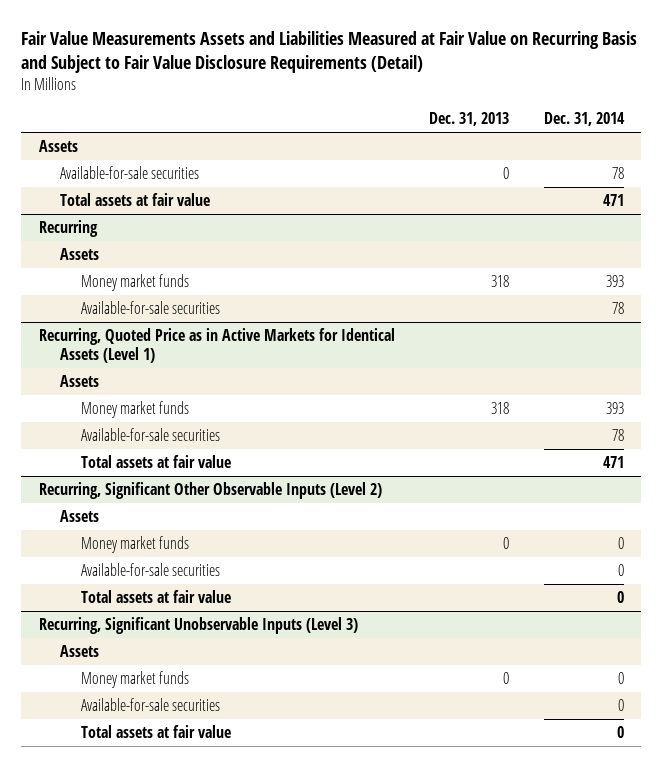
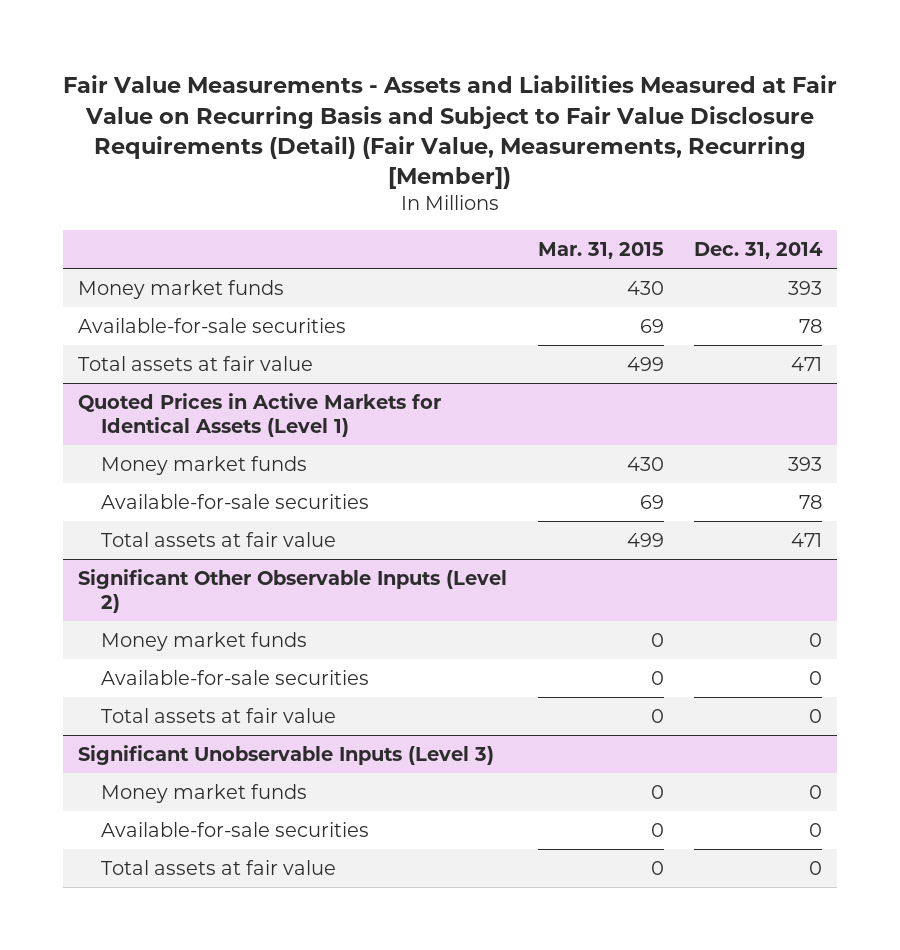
- Fair Value Measurements Assets and Liabilities Measured at Fair Value on Recurring Basis and Subject to Fair Value Disclosure Requirements (Detail)
+ Fair Value Measurements - Assets and Liabilities Measured at Fair Value on Recurring Basis and Subject to Fair Value Disclosure Requirements (Detail) (Fair Value, Measurements, Recurring [Member])
- | Dec. 31, 2013 | Dec. 31, 2014
+ | Mar. 31, 2015 | Dec. 31, 2014
- Assets
- Available-for-sale securities | 0 | 78
- Recurring
- Assets
- Recurring, Quoted Price as in Active Markets for Identical Assets (Level 1)
- Assets
moved down: Total assets at fair value | 499 | 471
+ Quoted Prices in Active Markets for Identical Assets (Level 1)
- Recurring, Significant Other Observable Inputs (Level 2)
- Assets
+ Significant Other Observable Inputs (Level 2)
- Recurring, Significant Unobservable Inputs (Level 3)
- Assets
+ Significant Unobservable Inputs (Level 3)

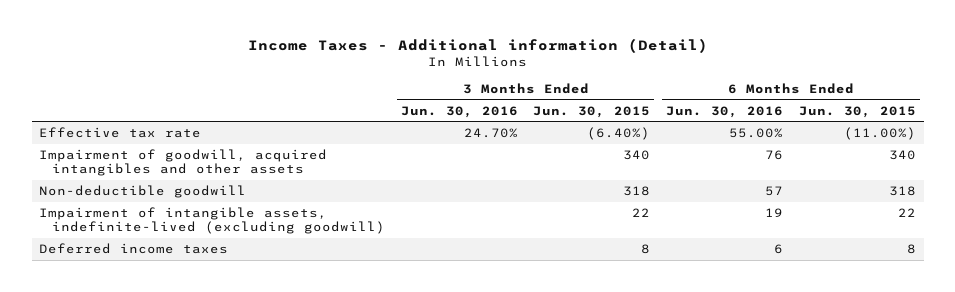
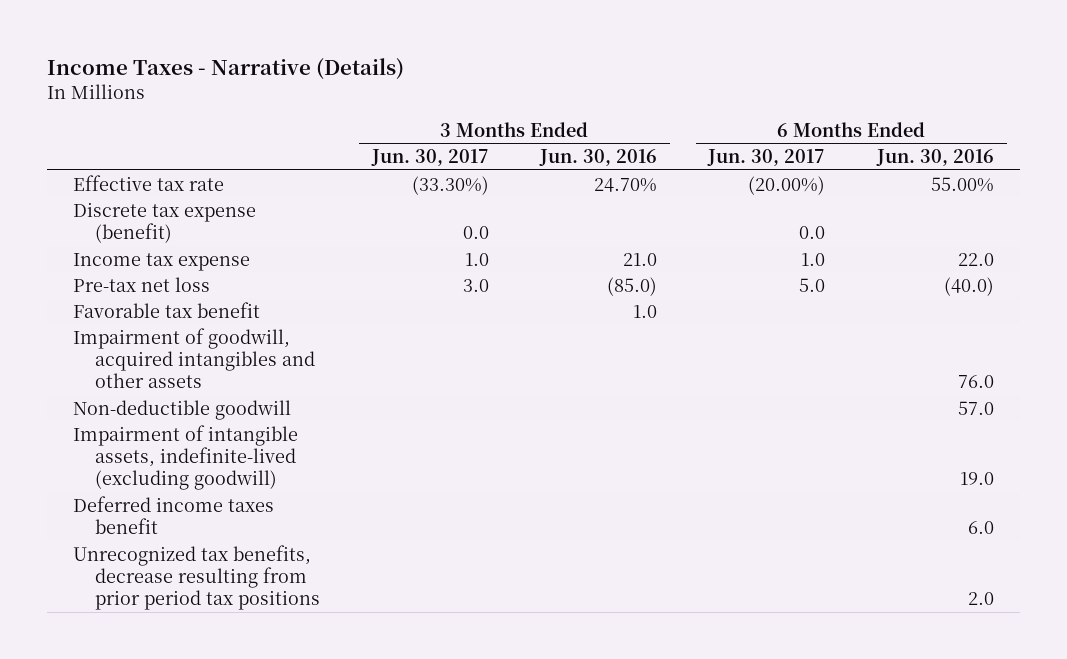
- Income Taxes - Additional information (Detail)
+ Income Taxes - Narrative (Details)
- | 3 Months Ended Jun. 30, 2016 | 3 Months Ended Jun. 30, 2015 | 6 Months Ended Jun. 30, 2016 | 6 Months Ended Jun. 30, 2015
+ | 3 Months Ended Jun. 30, 2017 | 3 Months Ended Jun. 30, 2016 | 6 Months Ended Jun. 30, 2017 | 6 Months Ended Jun. 30, 2016
- Impairment of goodwill, acquired intangibles and other assets | | 340 | 76 | 340
- Non-deductible goodwill | | 318 | 57 | 318
- Impairment of intangible assets, indefinite-lived (excluding goodwill) | | 22 | 19 | 22
- Deferred income taxes | | 8 | 6 | 8
+ Discrete tax expense (benefit) | 0.0 | | 0.0 |
+ Income tax expense | 1.0 | 21.0 | 1.0 | 22.0
+ Pre-tax net loss | 3.0 | (85.0) | 5.0 | (40.0)
+ Favorable tax benefit | | 1.0 | |
+ Impairment of goodwill, acquired intangibles and other assets | | | | 76.0
+ Non-deductible goodwill | | | | 57.0
+ Impairment of intangible assets, indefinite-lived (excluding goodwill) | | | | 19.0
+ Deferred income taxes benefit | | | | 6.0
+ Unrecognized tax benefits, decrease resulting from prior period tax positions | | | | 2.0

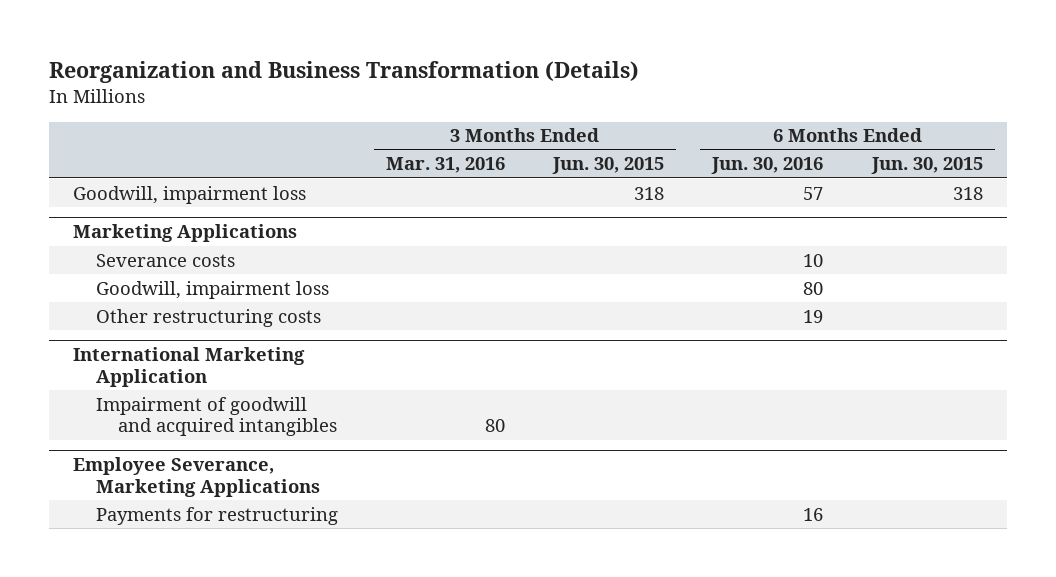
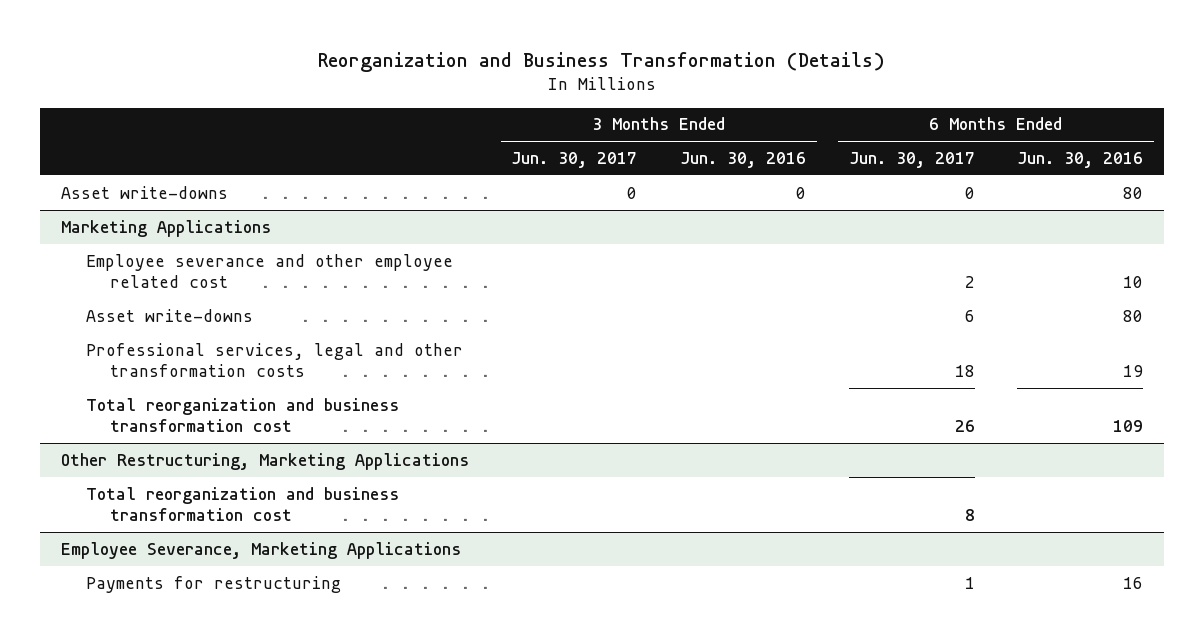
- | 3 Months Ended Mar. 31, 2016 | 3 Months Ended Jun. 30, 2015 | 6 Months Ended Jun. 30, 2016 | 6 Months Ended Jun. 30, 2015
+ | 3 Months Ended Jun. 30, 2017 | 3 Months Ended Jun. 30, 2016 | 6 Months Ended Jun. 30, 2017 | 6 Months Ended Jun. 30, 2016
- Goodwill, impairment loss | | 318 | 57 | 318
+ Asset write-downs | 0 | 0 | 0 | 80
@ Marketing Applications
- Severance costs | | | 10 |
- Goodwill, impairment loss | | | 80 |
- Other restructuring costs | | | 19 |
- International Marketing Application
- Impairment of goodwill and acquired intangibles | 80 | | |
@ Marketing Applications
+ Employee severance and other employee related cost | | | 2 | 10
+ Asset write-downs | | | 6 | 80
+ Professional services, legal and other transformation costs | | | 18 | 19
+ Total reorganization and business transformation cost | | | 26 | 109
+ Other Restructuring, Marketing Applications
+ Total reorganization and business transformation cost | | | 8 |

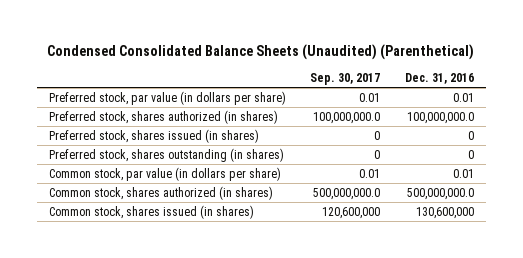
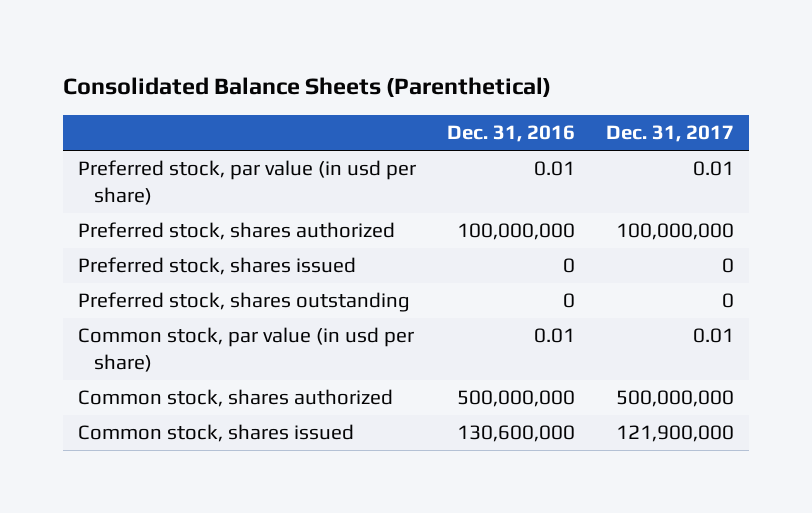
- Condensed Consolidated Balance Sheets (Unaudited) (Parenthetical)
+ Consolidated Balance Sheets (Parenthetical)
- | Sep. 30, 2017 | Dec. 31, 2016
+ | Dec. 31, 2016 | Dec. 31, 2017
- Preferred stock, par value (in dollars per share) | 0.01 | 0.01
- Preferred stock, shares authorized (in shares) | 100,000,000.0 | 100,000,000.0
- Preferred stock, shares issued (in shares) | 0 | 0
- Preferred stock, shares outstanding (in shares) | 0 | 0
- Common stock, par value (in dollars per share) | 0.01 | 0.01
- Common stock, shares authorized (in shares) | 500,000,000.0 | 500,000,000.0
- Common stock, shares issued (in shares) | 120,600,000 | 130,600,000
+ Preferred stock, par value (in usd per share) | 0.01 | 0.01
+ Preferred stock, shares authorized | 100,000,000 | 100,000,000
+ Preferred stock, shares issued | 0 | 0
+ Preferred stock, shares outstanding | 0 | 0
+ Common stock, par value (in usd per share) | 0.01 | 0.01
+ Common stock, shares authorized | 500,000,000 | 500,000,000
+ Common stock, shares issued | 130,600,000 | 121,900,000

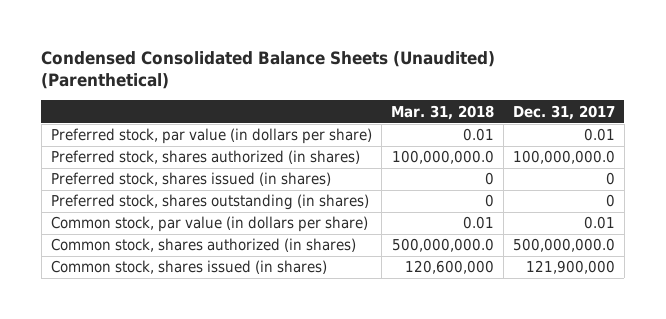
- Consolidated Balance Sheets (Parenthetical)
+ Condensed Consolidated Balance Sheets (Unaudited) (Parenthetical)
- | Dec. 31, 2016 | Dec. 31, 2017
+ | Mar. 31, 2018 | Dec. 31, 2017
- Preferred stock, par value (in usd per share) | 0.01 | 0.01
- Preferred stock, shares authorized | 100,000,000 | 100,000,000
- Preferred stock, shares issued | 0 | 0
- Preferred stock, shares outstanding | 0 | 0
- Common stock, par value (in usd per share) | 0.01 | 0.01
- Common stock, shares authorized | 500,000,000 | 500,000,000
- Common stock, shares issued | 130,600,000 | 121,900,000
+ Preferred stock, par value (in dollars per share) | 0.01 | 0.01
+ Preferred stock, shares authorized (in shares) | 100,000,000.0 | 100,000,000.0
+ Preferred stock, shares issued (in shares) | 0 | 0
+ Preferred stock, shares outstanding (in shares) | 0 | 0
+ Common stock, par value (in dollars per share) | 0.01 | 0.01
+ Common stock, shares authorized (in shares) | 500,000,000.0 | 500,000,000.0
+ Common stock, shares issued (in shares) | 120,600,000 | 121,900,000

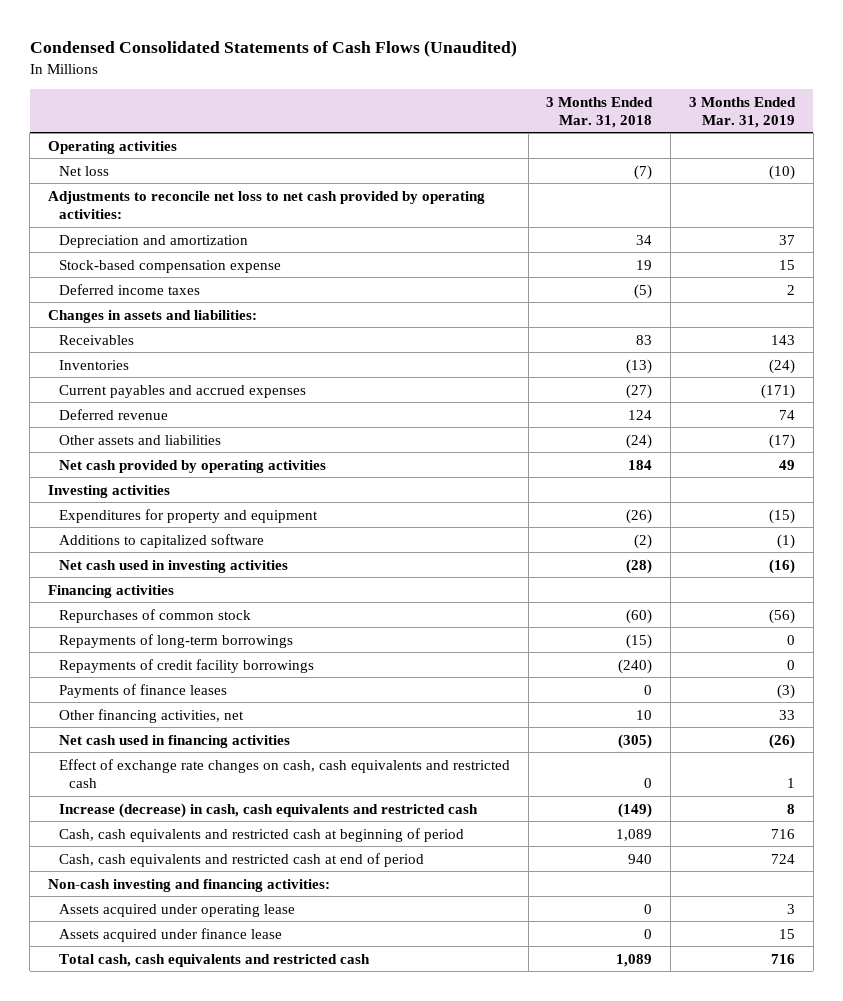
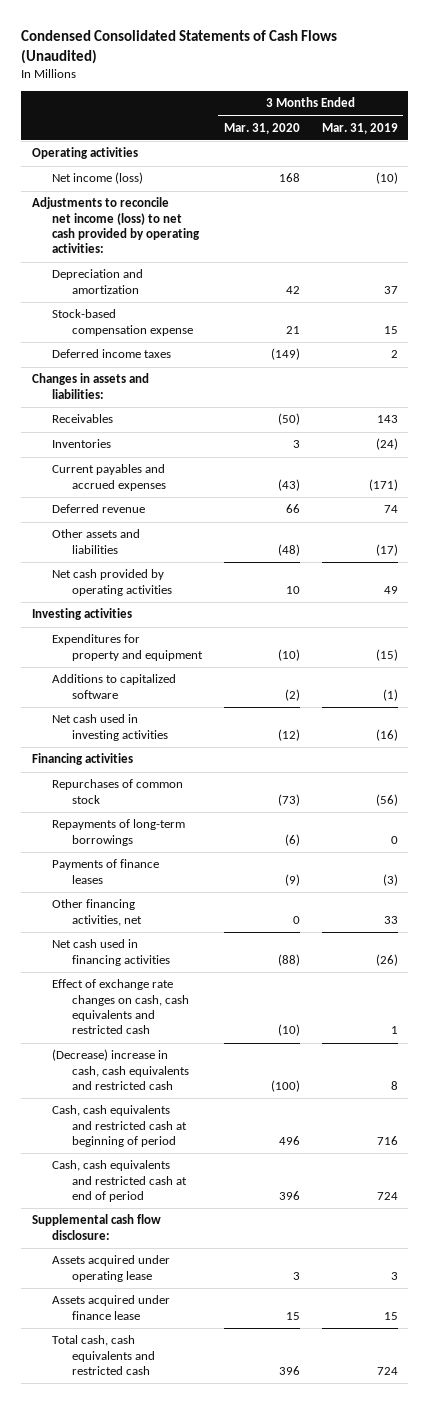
- | 3 Months Ended Mar. 31, 2018 | 3 Months Ended Mar. 31, 2019
+ | 3 Months Ended Mar. 31, 2020 | 3 Months Ended Mar. 31, 2019
- Net loss | (7) | (10)
- Adjustments to reconcile net loss to net cash provided by operating activities:
+ Net income (loss) | 168 | (10)
+ Adjustments to reconcile net income (loss) to net cash provided by operating activities:
- Repayments of credit facility borrowings | (240) | 0
- Increase (decrease) in cash, cash equivalents and restricted cash | (149) | 8
+ (Decrease) increase in cash, cash equivalents and restricted cash | (100) | 8
- Non-cash investing and financing activities:
+ Supplemental cash flow disclosure:
- Total cash, cash equivalents and restricted cash | 1,089 | 716
+ Total cash, cash equivalents and restricted cash | 396 | 724

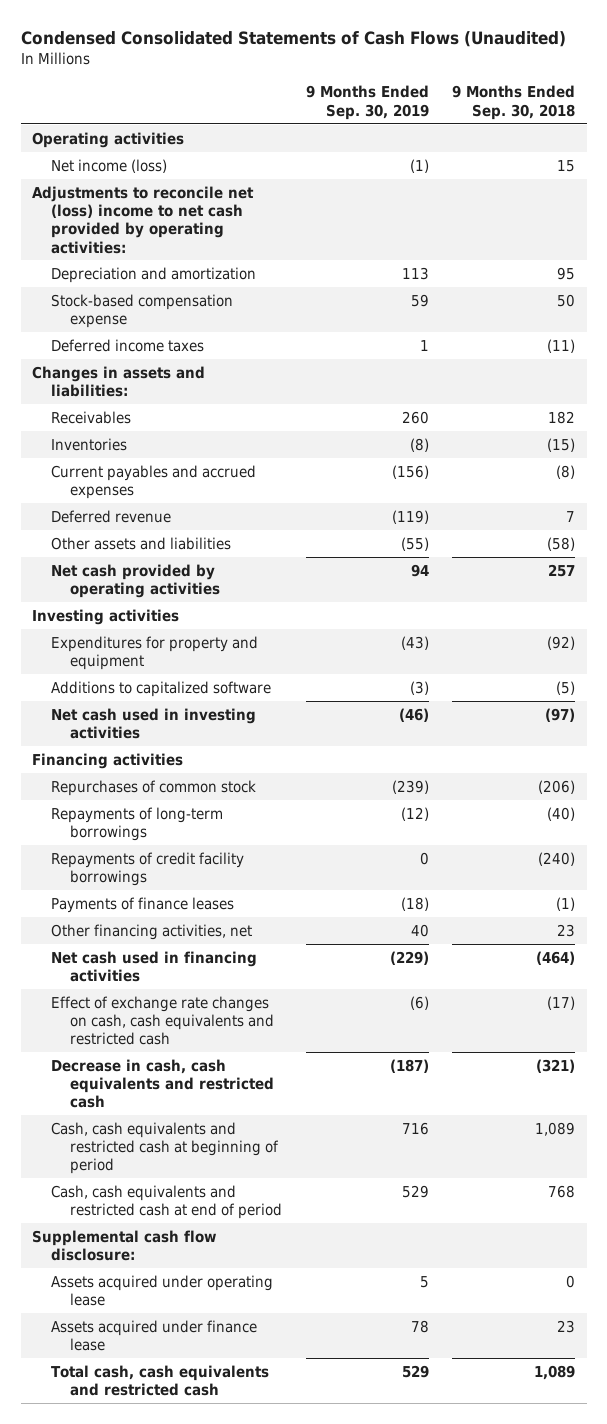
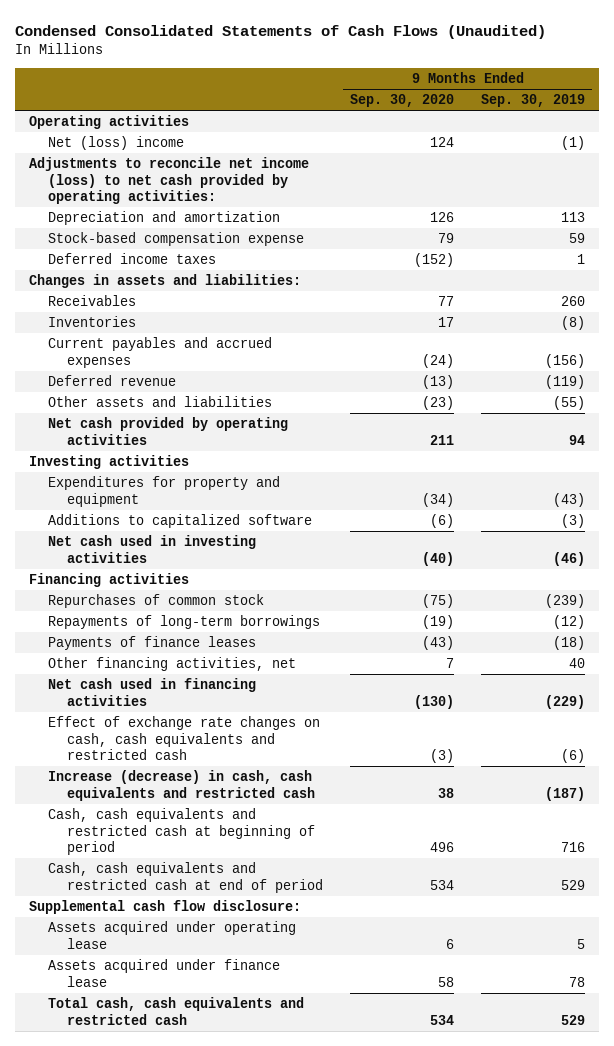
- | 9 Months Ended Sep. 30, 2019 | 9 Months Ended Sep. 30, 2018
+ | 9 Months Ended Sep. 30, 2020 | 9 Months Ended Sep. 30, 2019
- Net income (loss) | (1) | 15
- Adjustments to reconcile net (loss) income to net cash provided by operating activities:
+ Net (loss) income | 124 | (1)
+ Adjustments to reconcile net income (loss) to net cash provided by operating activities:
- Repayments of credit facility borrowings | 0 | (240)
- Decrease in cash, cash equivalents and restricted cash | (187) | (321)
+ Increase (decrease) in cash, cash equivalents and restricted cash | 38 | (187)

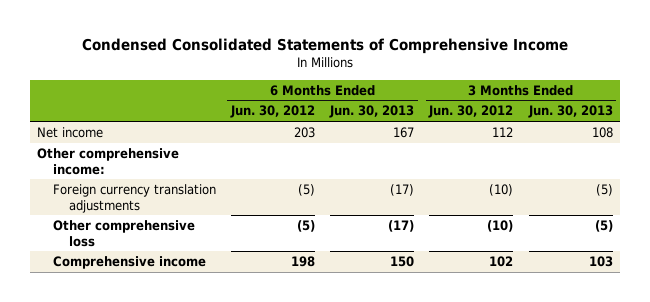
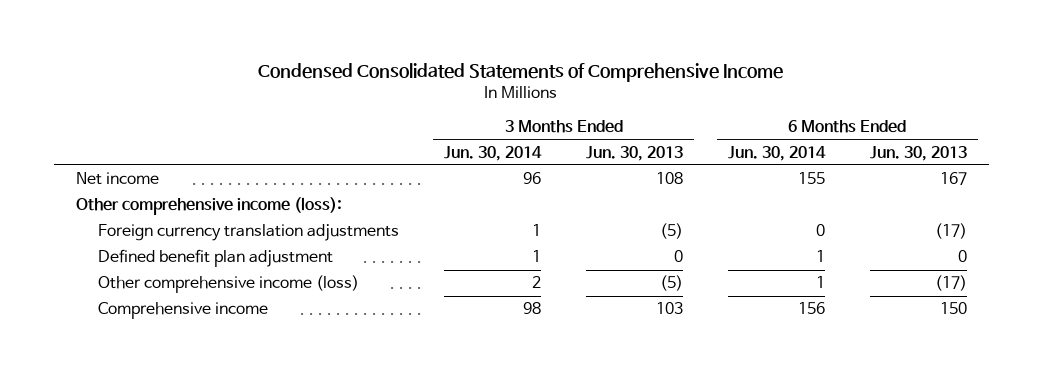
- | 6 Months Ended Jun. 30, 2012 | 6 Months Ended Jun. 30, 2013 | 3 Months Ended Jun. 30, 2012 | 3 Months Ended Jun. 30, 2013
+ | 3 Months Ended Jun. 30, 2014 | 3 Months Ended Jun. 30, 2013 | 6 Months Ended Jun. 30, 2014 | 6 Months Ended Jun. 30, 2013
- Other comprehensive income:
+ Other comprehensive income (loss):
- Other comprehensive loss | (5) | (17) | (10) | (5)
+ Defined benefit plan adjustment | 1 | 0 | 1 | 0
+ Other comprehensive income (loss) | 2 | (5) | 1 | (17)

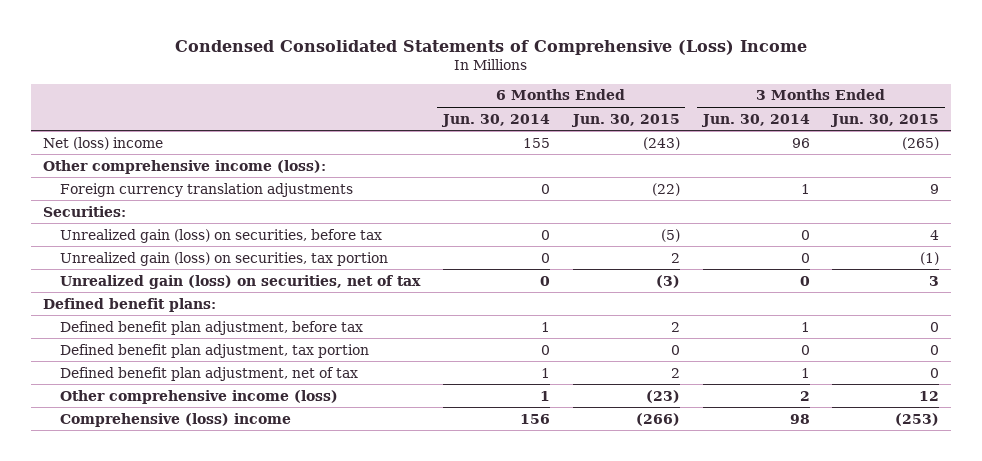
- Condensed Consolidated Statements of Comprehensive Income
+ Condensed Consolidated Statements of Comprehensive (Loss) Income
- | 3 Months Ended Jun. 30, 2014 | 3 Months Ended Jun. 30, 2013 | 6 Months Ended Jun. 30, 2014 | 6 Months Ended Jun. 30, 2013
+ | 6 Months Ended Jun. 30, 2014 | 6 Months Ended Jun. 30, 2015 | 3 Months Ended Jun. 30, 2014 | 3 Months Ended Jun. 30, 2015
- Net income | 96 | 108 | 155 | 167
+ Net (loss) income | 155 | (243) | 96 | (265)
- Defined benefit plan adjustment | 1 | 0 | 1 | 0
+ Securities:
+ Unrealized gain (loss) on securities, before tax | 0 | (5) | 0 | 4
+ Unrealized gain (loss) on securities, tax portion | 0 | 2 | 0 | (1)
+ Unrealized gain (loss) on securities, net of tax | 0 | (3) | 0 | 3
+ Defined benefit plans:
+ Defined benefit plan adjustment, before tax | 1 | 2 | 1 | 0
+ Defined benefit plan adjustment, tax portion | 0 | 0 | 0 | 0
+ Defined benefit plan adjustment, net of tax | 1 | 2 | 1 | 0
- Comprehensive income | 98 | 103 | 156 | 150
+ Comprehensive (loss) income | 156 | (266) | 98 | (253)

